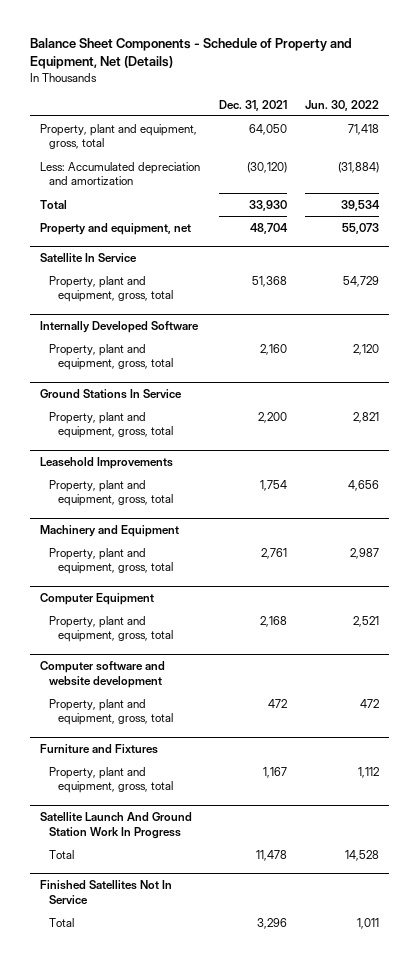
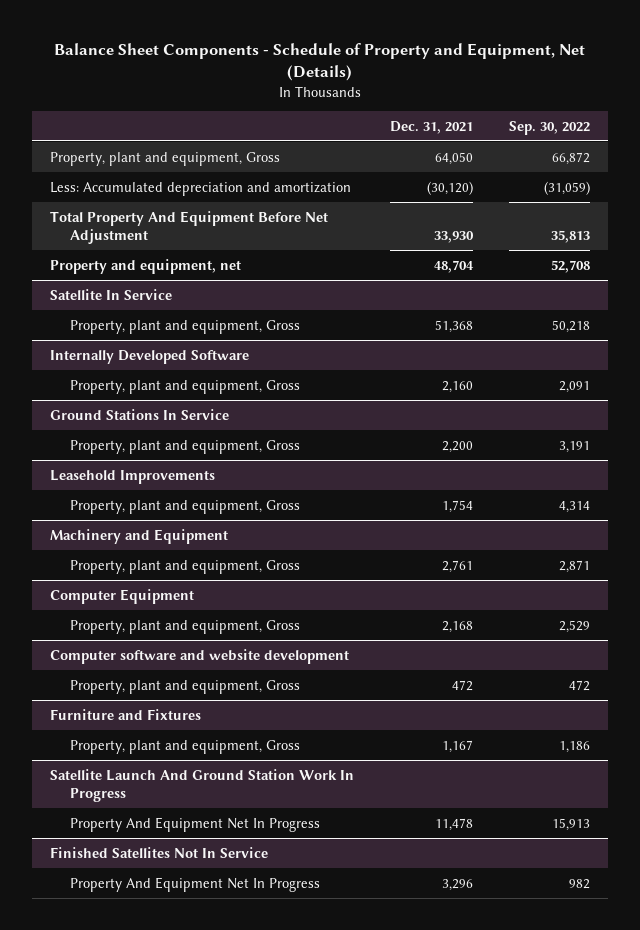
- | Dec. 31, 2021 | Jun. 30, 2022
+ | Dec. 31, 2021 | Sep. 30, 2022
- Property, plant and equipment, gross, total | 64,050 | 71,418
+ Property, plant and equipment, Gross | 64,050 | 66,872
- Total | 33,930 | 39,534
+ Total Property And Equipment Before Net Adjustment | 33,930 | 35,813
@ Satellite In Service
- Property, plant and equipment, gross, total | 51,368 | 54,729
+ Property, plant and equipment, Gross | 51,368 | 50,218
@ Internally Developed Software
- Property, plant and equipment, gross, total | 2,160 | 2,120
+ Property, plant and equipment, Gross | 2,160 | 2,091
@ Ground Stations In Service
- Property, plant and equipment, gross, total | 2,200 | 2,821
+ Property, plant and equipment, Gross | 2,200 | 3,191
@ Leasehold Improvements
- Property, plant and equipment, gross, total | 1,754 | 4,656
+ Property, plant and equipment, Gross | 1,754 | 4,314
@ Machinery and Equipment
- Property, plant and equipment, gross, total | 2,761 | 2,987
+ Property, plant and equipment, Gross | 2,761 | 2,871
@ Computer Equipment
- Property, plant and equipment, gross, total | 2,168 | 2,521
+ Property, plant and equipment, Gross | 2,168 | 2,529
@ Computer software and website development
- Property, plant and equipment, gross, total | 472 | 472
+ Property, plant and equipment, Gross | 472 | 472
@ Furniture and Fixtures
- Property, plant and equipment, gross, total | 1,167 | 1,112
+ Property, plant and equipment, Gross | 1,167 | 1,186
@ Satellite Launch And Ground Station Work In Progress
- Total | 11,478 | 14,528
+ Property And Equipment Net In Progress | 11,478 | 15,913
@ Finished Satellites Not In Service
- Total | 3,296 | 1,011
+ Property And Equipment Net In Progress | 3,296 | 982

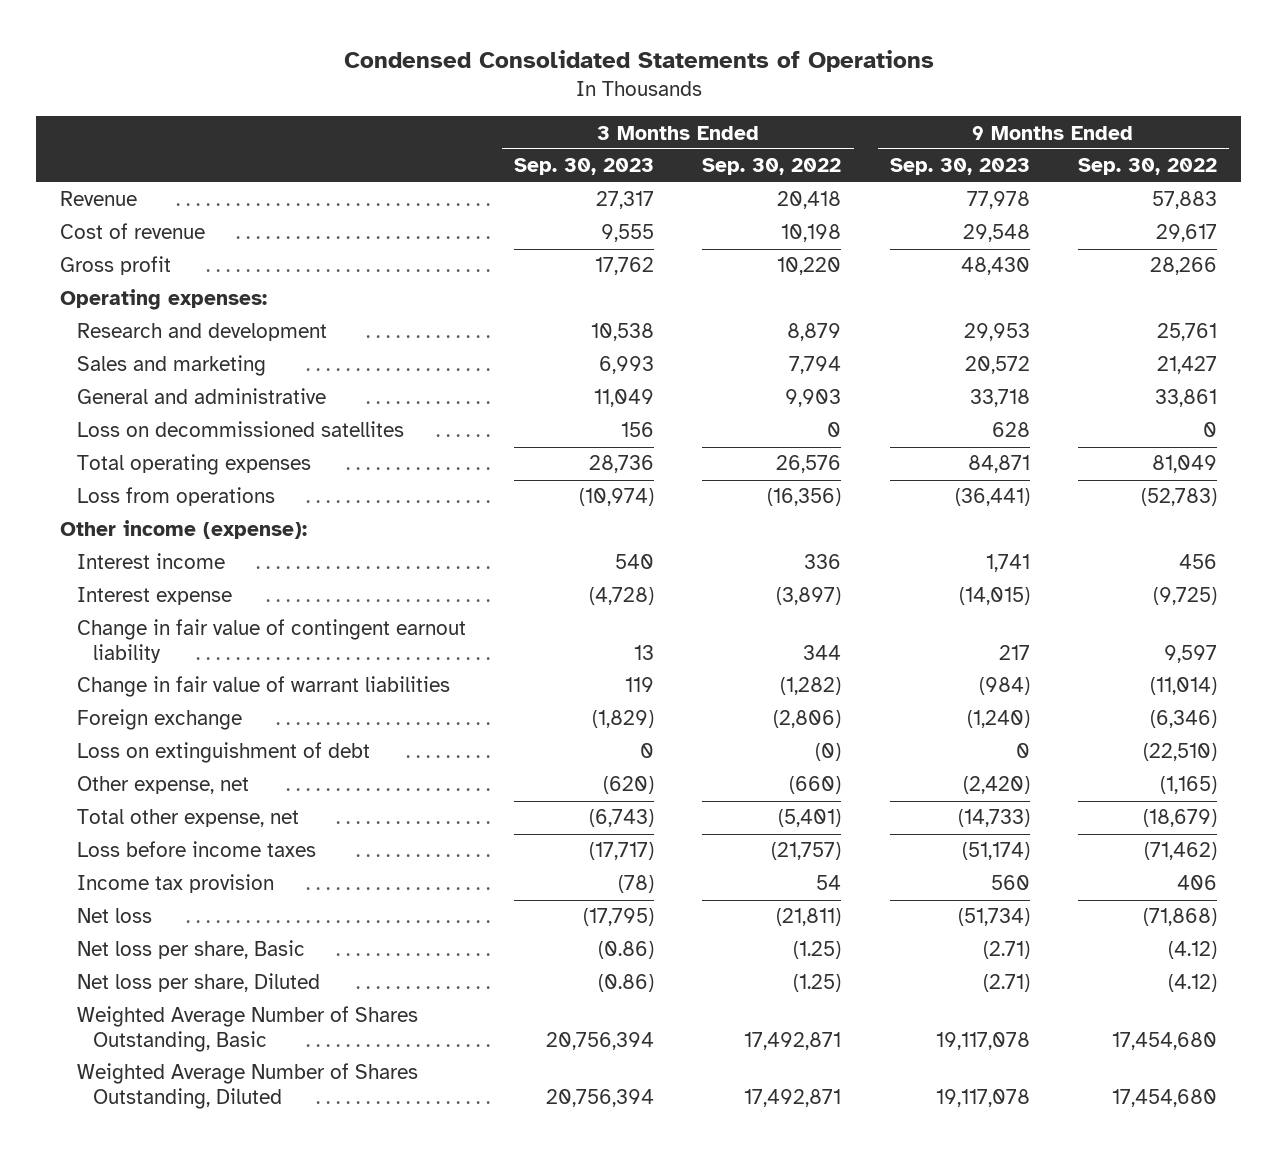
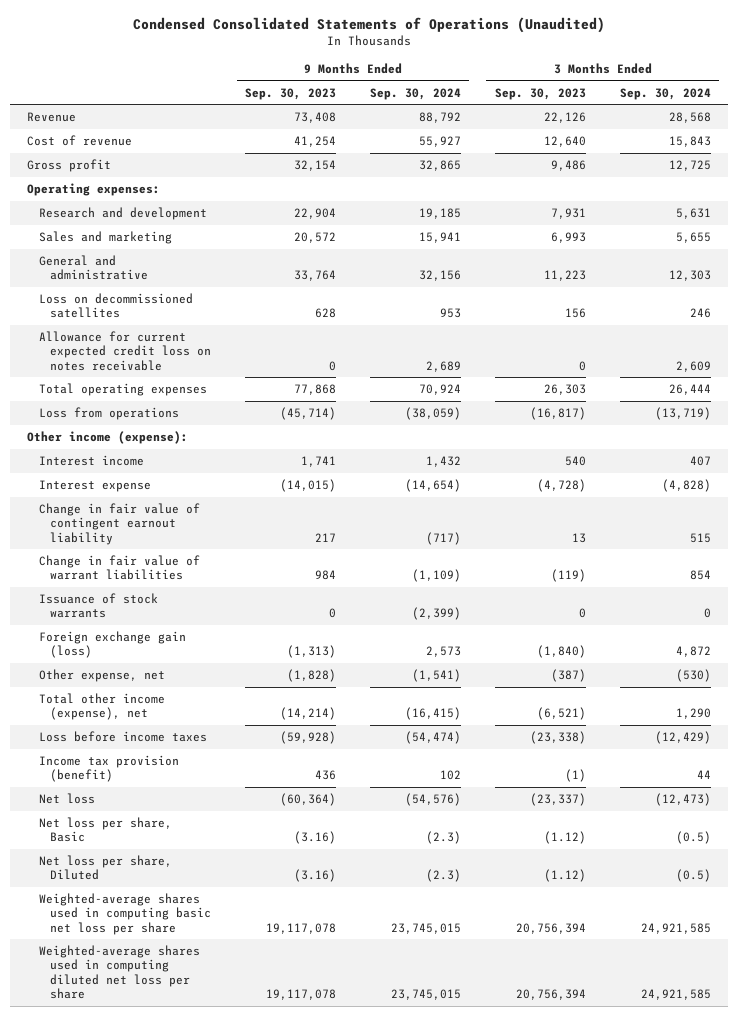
- Condensed Consolidated Statements of Operations
+ Condensed Consolidated Statements of Operations (Unaudited)
- | 3 Months Ended Sep. 30, 2023 | 3 Months Ended Sep. 30, 2022 | 9 Months Ended Sep. 30, 2023 | 9 Months Ended Sep. 30, 2022
+ | 9 Months Ended Sep. 30, 2023 | 9 Months Ended Sep. 30, 2024 | 3 Months Ended Sep. 30, 2023 | 3 Months Ended Sep. 30, 2024
- Revenue | 27,317 | 20,418 | 77,978 | 57,883
- Cost of revenue | 9,555 | 10,198 | 29,548 | 29,617
- Gross profit | 17,762 | 10,220 | 48,430 | 28,266
+ Revenue | 73,408 | 88,792 | 22,126 | 28,568
+ Cost of revenue | 41,254 | 55,927 | 12,640 | 15,843
+ Gross profit | 32,154 | 32,865 | 9,486 | 12,725
- Research and development | 10,538 | 8,879 | 29,953 | 25,761
+ Research and development | 22,904 | 19,185 | 7,931 | 5,631
- General and administrative | 11,049 | 9,903 | 33,718 | 33,861
+ General and administrative | 33,764 | 32,156 | 11,223 | 12,303
- Total operating expenses | 28,736 | 26,576 | 84,871 | 81,049
- Loss from operations | (10,974) | (16,356) | (36,441) | (52,783)
+ Allowance for current expected credit loss on notes receivable | 0 | 2,689 | 0 | 2,609
+ Total operating expenses | 77,868 | 70,924 | 26,303 | 26,444
+ Loss from operations | (45,714) | (38,059) | (16,817) | (13,719)
- Change in fair value of warrant liabilities | 119 | (1,282) | (984) | (11,014)
- Foreign exchange | (1,829) | (2,806) | (1,240) | (6,346)
- Loss on extinguishment of debt | 0 | (0) | 0 | (22,510)
- Other expense, net | (620) | (660) | (2,420) | (1,165)
- Total other expense, net | (6,743) | (5,401) | (14,733) | (18,679)
- Loss before income taxes | (17,717) | (21,757) | (51,174) | (71,462)
- Income tax provision | (78) | 54 | 560 | 406
- Net loss | (17,795) | (21,811) | (51,734) | (71,868)
- Net loss per share, Basic | (0.86) | (1.25) | (2.71) | (4.12)
- Net loss per share, Diluted | (0.86) | (1.25) | (2.71) | (4.12)
- Weighted Average Number of Shares Outstanding, Basic | 20,756,394 | 17,492,871 | 19,117,078 | 17,454,680
- Weighted Average Number of Shares Outstanding, Diluted | 20,756,394 | 17,492,871 | 19,117,078 | 17,454,680
+ Change in fair value of warrant liabilities | 984 | (1,109) | (119) | 854
+ Issuance of stock warrants | 0 | (2,399) | 0 | 0
+ Foreign exchange gain (loss) | (1,313) | 2,573 | (1,840) | 4,872
+ Other expense, net | (1,828) | (1,541) | (387) | (530)
+ Total other income (expense), net | (14,214) | (16,415) | (6,521) | 1,290
+ Loss before income taxes | (59,928) | (54,474) | (23,338) | (12,429)
+ Income tax provision (benefit) | 436 | 102 | (1) | 44
+ Net loss | (60,364) | (54,576) | (23,337) | (12,473)
+ Net loss per share, Basic | (3.16) | (2.3) | (1.12) | (0.5)
+ Net loss per share, Diluted | (3.16) | (2.3) | (1.12) | (0.5)
+ Weighted-average shares used in computing basic net loss per share | 19,117,078 | 23,745,015 | 20,756,394 | 24,921,585
+ Weighted-average shares used in computing diluted net loss per share | 19,117,078 | 23,745,015 | 20,756,394 | 24,921,585

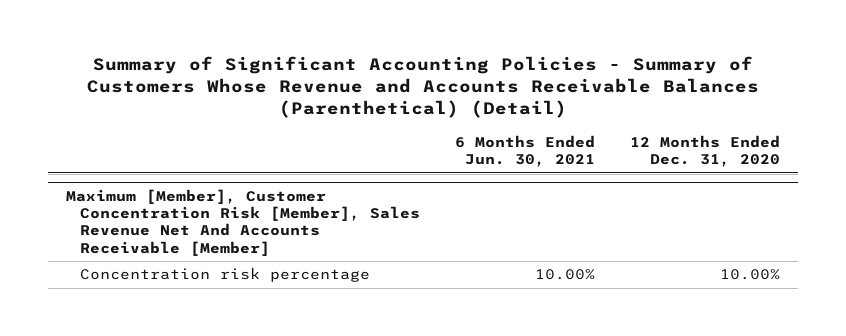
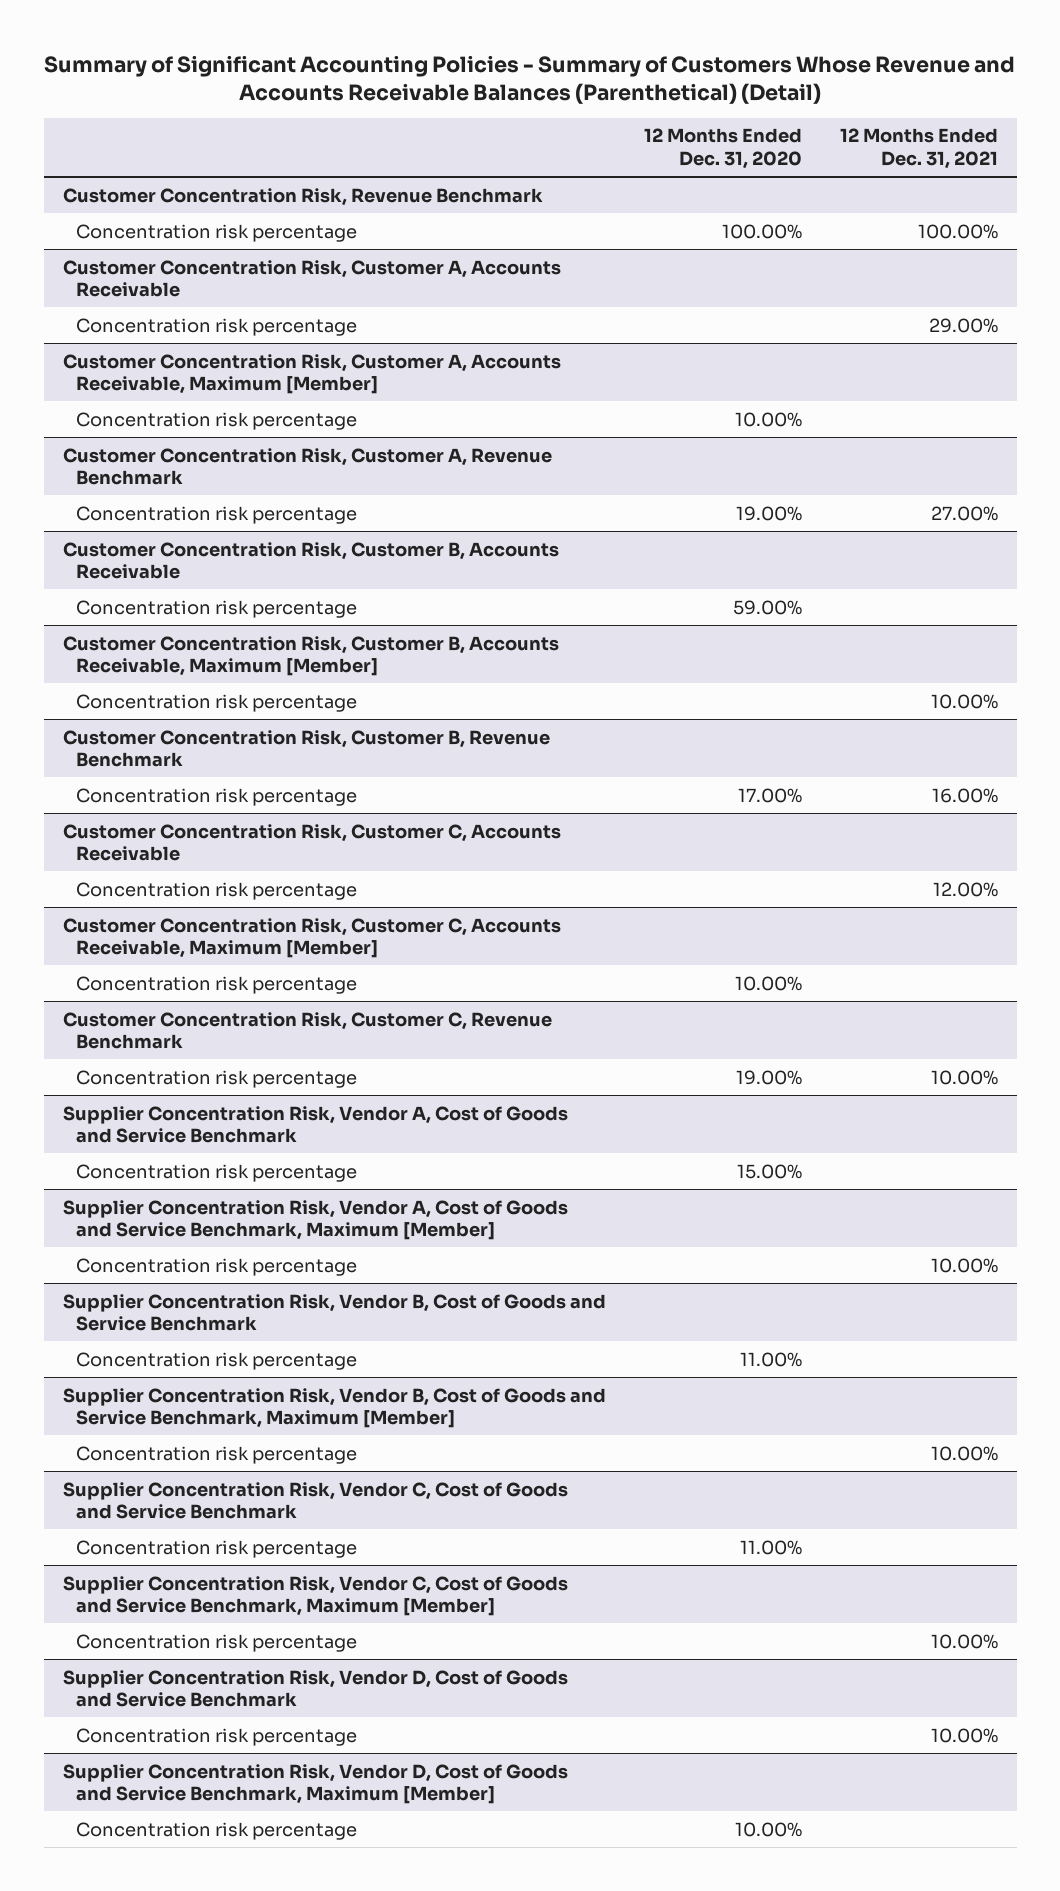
- | 6 Months Ended Jun. 30, 2021 | 12 Months Ended Dec. 31, 2020
+ | 12 Months Ended Dec. 31, 2020 | 12 Months Ended Dec. 31, 2021
- Maximum [Member], Customer Concentration Risk [Member], Sales Revenue Net And Accounts Receivable [Member]
+ Customer Concentration Risk, Revenue Benchmark
+ Concentration risk percentage | 100.00% | 100.00%
+ Customer Concentration Risk, Customer A, Accounts Receivable
+ Concentration risk percentage | | 29.00%
+ Customer Concentration Risk, Customer A, Accounts Receivable, Maximum [Member]
+ Customer Concentration Risk, Customer A, Revenue Benchmark
+ Concentration risk percentage | 19.00% | 27.00%
+ Customer Concentration Risk, Customer B, Accounts Receivable
+ Concentration risk percentage | 59.00% |
+ Customer Concentration Risk, Customer B, Accounts Receivable, Maximum [Member]
+ Concentration risk percentage | | 10.00%
+ Customer Concentration Risk, Customer B, Revenue Benchmark
+ Concentration risk percentage | 17.00% | 16.00%
+ Customer Concentration Risk, Customer C, Accounts Receivable
+ Concentration risk percentage | | 12.00%
+ Customer Concentration Risk, Customer C, Accounts Receivable, Maximum [Member]
+ Concentration risk percentage | 10.00% |
+ Customer Concentration Risk, Customer C, Revenue Benchmark
+ Concentration risk percentage | 19.00% | 10.00%
+ Supplier Concentration Risk, Vendor A, Cost of Goods and Service Benchmark
+ Concentration risk percentage | 15.00% |
+ Supplier Concentration Risk, Vendor A, Cost of Goods and Service Benchmark, Maximum [Member]
+ Concentration risk percentage | | 10.00%
+ Supplier Concentration Risk, Vendor B, Cost of Goods and Service Benchmark
+ Concentration risk percentage | 11.00% |
+ Supplier Concentration Risk, Vendor B, Cost of Goods and Service Benchmark, Maximum [Member]
+ Concentration risk percentage | | 10.00%
+ Supplier Concentration Risk, Vendor C, Cost of Goods and Service Benchmark
+ Concentration risk percentage | 11.00% |
+ Supplier Concentration Risk, Vendor C, Cost of Goods and Service Benchmark, Maximum [Member]
+ Concentration risk percentage | | 10.00%
+ Supplier Concentration Risk, Vendor D, Cost of Goods and Service Benchmark
+ Concentration risk percentage | | 10.00%
+ Supplier Concentration Risk, Vendor D, Cost of Goods and Service Benchmark, Maximum [Member]
+ Concentration risk percentage | 10.00% |

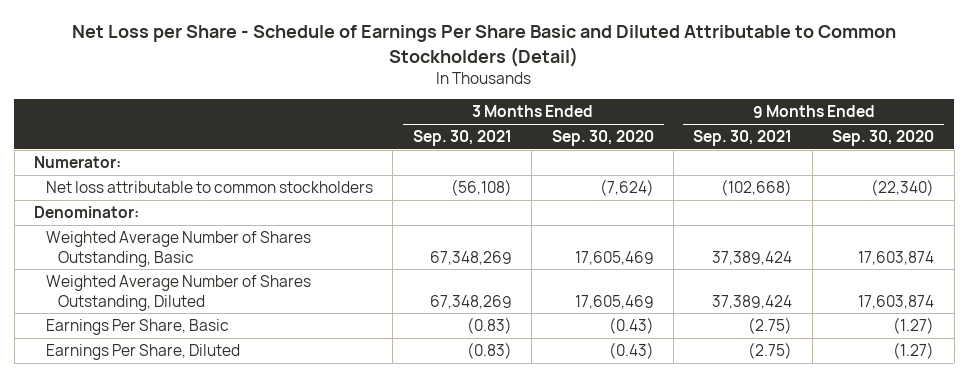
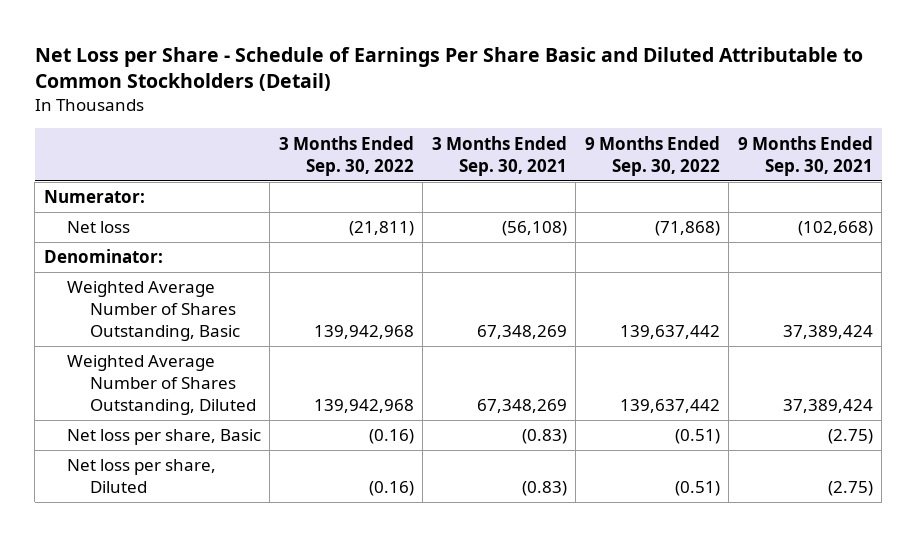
- | 3 Months Ended Sep. 30, 2021 | 3 Months Ended Sep. 30, 2020 | 9 Months Ended Sep. 30, 2021 | 9 Months Ended Sep. 30, 2020
+ | 3 Months Ended Sep. 30, 2022 | 3 Months Ended Sep. 30, 2021 | 9 Months Ended Sep. 30, 2022 | 9 Months Ended Sep. 30, 2021
- Net loss attributable to common stockholders | (56,108) | (7,624) | (102,668) | (22,340)
+ Net loss | (21,811) | (56,108) | (71,868) | (102,668)
- Earnings Per Share, Basic | (0.83) | (0.43) | (2.75) | (1.27)
- Earnings Per Share, Diluted | (0.83) | (0.43) | (2.75) | (1.27)
+ Net loss per share, Basic | (0.16) | (0.83) | (0.51) | (2.75)
+ Net loss per share, Diluted | (0.16) | (0.83) | (0.51) | (2.75)

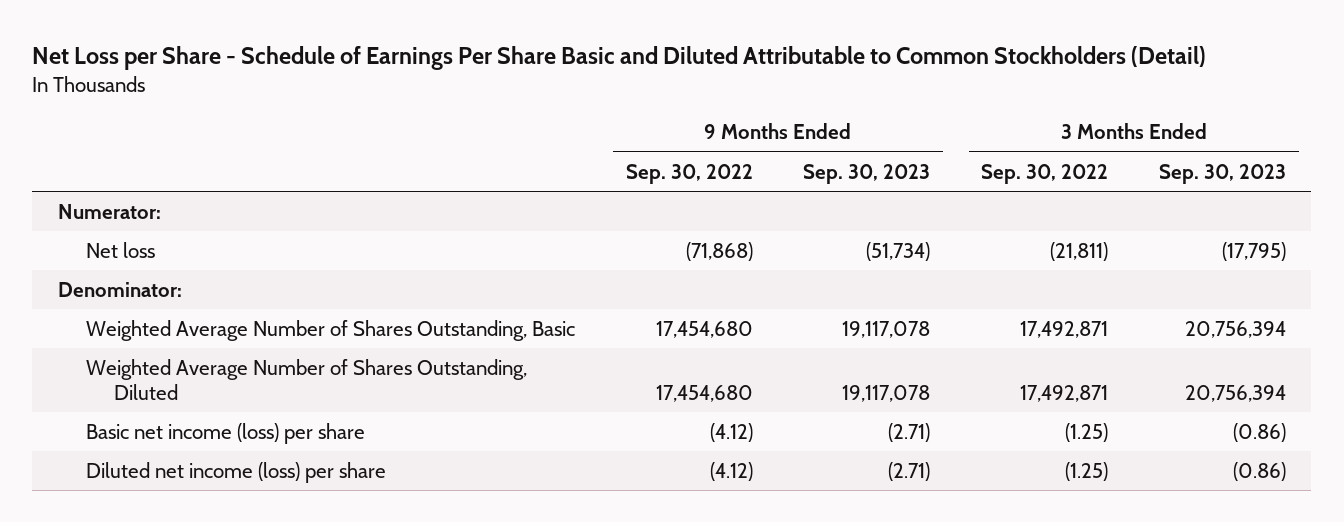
- | 3 Months Ended Sep. 30, 2022 | 3 Months Ended Sep. 30, 2021 | 9 Months Ended Sep. 30, 2022 | 9 Months Ended Sep. 30, 2021
+ | 9 Months Ended Sep. 30, 2022 | 9 Months Ended Sep. 30, 2023 | 3 Months Ended Sep. 30, 2022 | 3 Months Ended Sep. 30, 2023
- Weighted Average Number of Shares Outstanding, Basic | 139,942,968 | 67,348,269 | 139,637,442 | 37,389,424
- Weighted Average Number of Shares Outstanding, Diluted | 139,942,968 | 67,348,269 | 139,637,442 | 37,389,424
- Net loss per share, Basic | (0.16) | (0.83) | (0.51) | (2.75)
- Net loss per share, Diluted | (0.16) | (0.83) | (0.51) | (2.75)
+ Weighted Average Number of Shares Outstanding, Basic | 17,454,680 | 19,117,078 | 17,492,871 | 20,756,394
+ Weighted Average Number of Shares Outstanding, Diluted | 17,454,680 | 19,117,078 | 17,492,871 | 20,756,394
+ Basic net income (loss) per share | (4.12) | (2.71) | (1.25) | (0.86)
+ Diluted net income (loss) per share | (4.12) | (2.71) | (1.25) | (0.86)

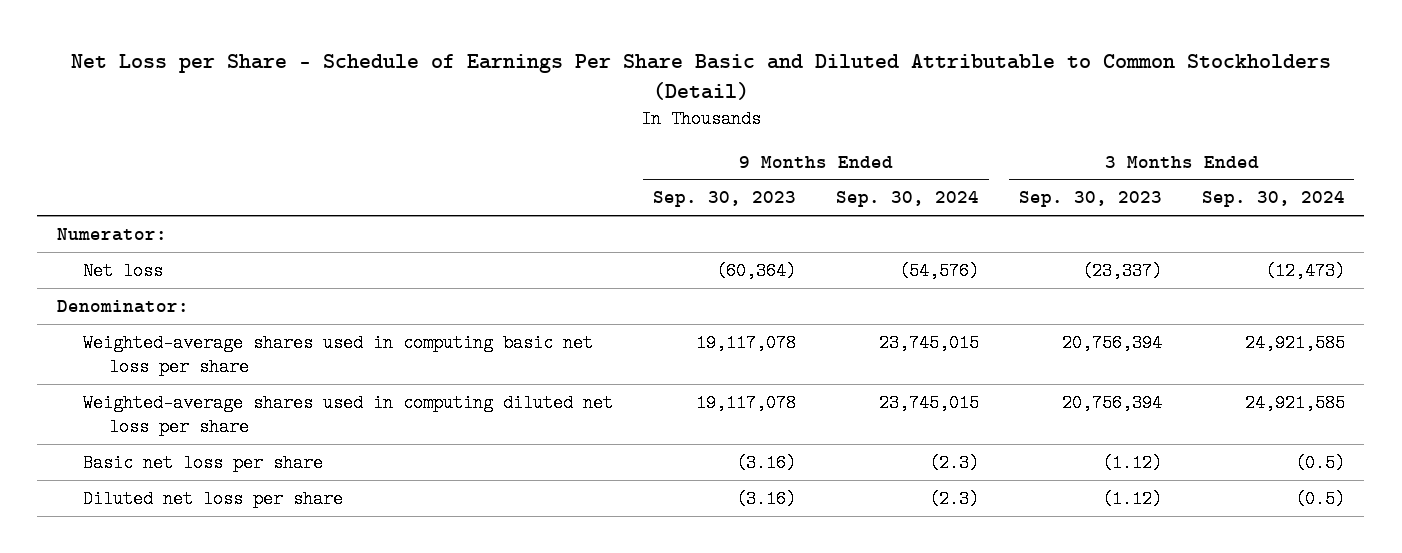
- | 9 Months Ended Sep. 30, 2022 | 9 Months Ended Sep. 30, 2023 | 3 Months Ended Sep. 30, 2022 | 3 Months Ended Sep. 30, 2023
+ | 9 Months Ended Sep. 30, 2023 | 9 Months Ended Sep. 30, 2024 | 3 Months Ended Sep. 30, 2023 | 3 Months Ended Sep. 30, 2024
- Net loss | (71,868) | (51,734) | (21,811) | (17,795)
+ Net loss | (60,364) | (54,576) | (23,337) | (12,473)
- Weighted Average Number of Shares Outstanding, Basic | 17,454,680 | 19,117,078 | 17,492,871 | 20,756,394
- Weighted Average Number of Shares Outstanding, Diluted | 17,454,680 | 19,117,078 | 17,492,871 | 20,756,394
- Basic net income (loss) per share | (4.12) | (2.71) | (1.25) | (0.86)
- Diluted net income (loss) per share | (4.12) | (2.71) | (1.25) | (0.86)
+ Weighted-average shares used in computing basic net loss per share | 19,117,078 | 23,745,015 | 20,756,394 | 24,921,585
+ Weighted-average shares used in computing diluted net loss per share | 19,117,078 | 23,745,015 | 20,756,394 | 24,921,585
+ Basic net loss per share | (3.16) | (2.3) | (1.12) | (0.5)
+ Diluted net loss per share | (3.16) | (2.3) | (1.12) | (0.5)

